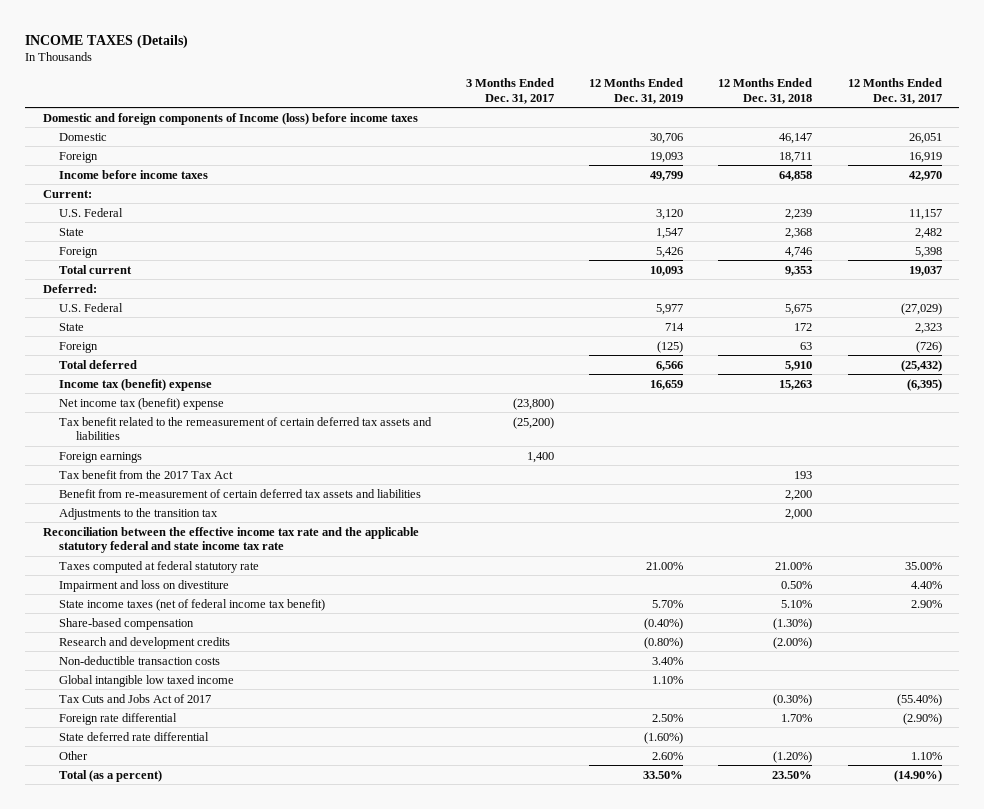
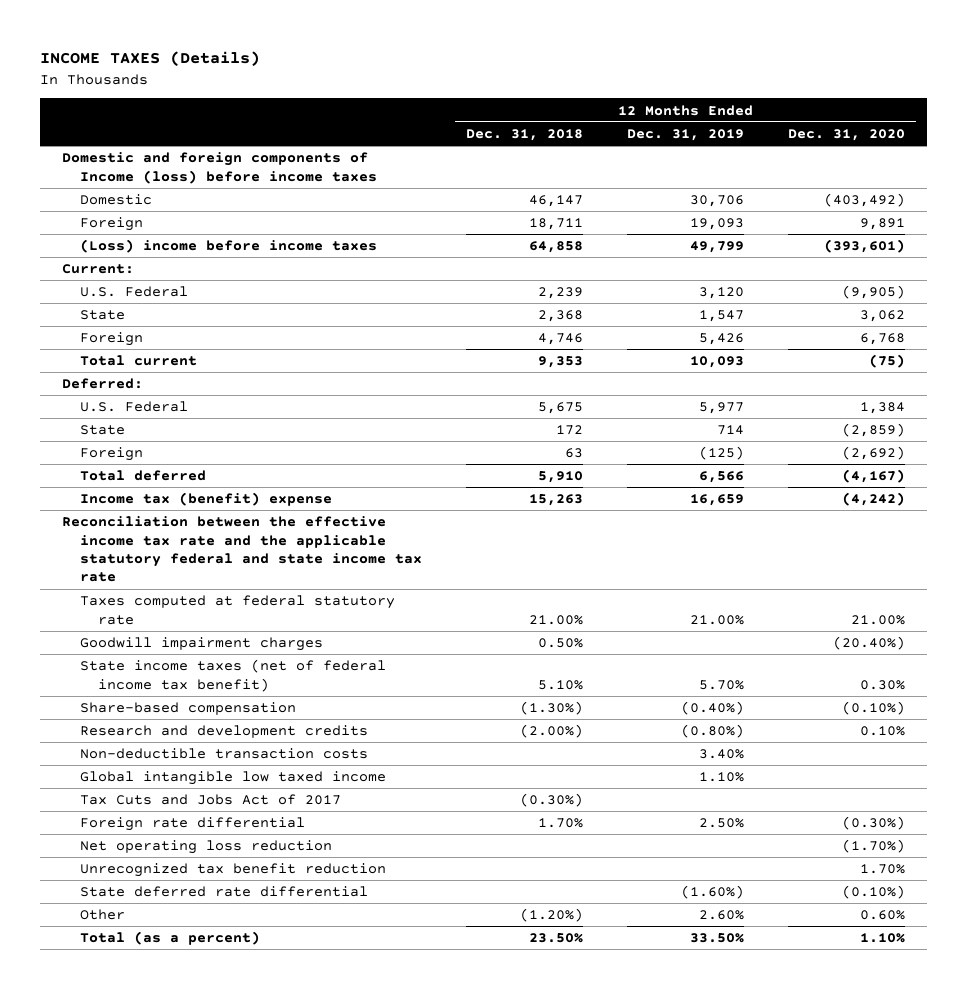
- | 3 Months Ended Dec. 31, 2017 | 12 Months Ended Dec. 31, 2019 | 12 Months Ended Dec. 31, 2018 | 12 Months Ended Dec. 31, 2017
+ | 12 Months Ended Dec. 31, 2018 | 12 Months Ended Dec. 31, 2019 | 12 Months Ended Dec. 31, 2020
- Income before income taxes | | 49,799 | 64,858 | 42,970
+ (Loss) income before income taxes | 64,858 | 49,799 | (393,601)
- Net income tax (benefit) expense | (23,800) | | |
- Tax benefit related to the remeasurement of certain deferred tax assets and liabilities | (25,200) | | |
- Foreign earnings | 1,400 | | |
- Tax benefit from the 2017 Tax Act | | | 193 |
- Benefit from re-measurement of certain deferred tax assets and liabilities | | | 2,200 |
- Adjustments to the transition tax | | | 2,000 |
- Impairment and loss on divestiture | | | 0.50% | 4.40%
+ Goodwill impairment charges | 0.50% | | (20.40%)
+ Net operating loss reduction | | | (1.70%)
+ Unrecognized tax benefit reduction | | | 1.70%

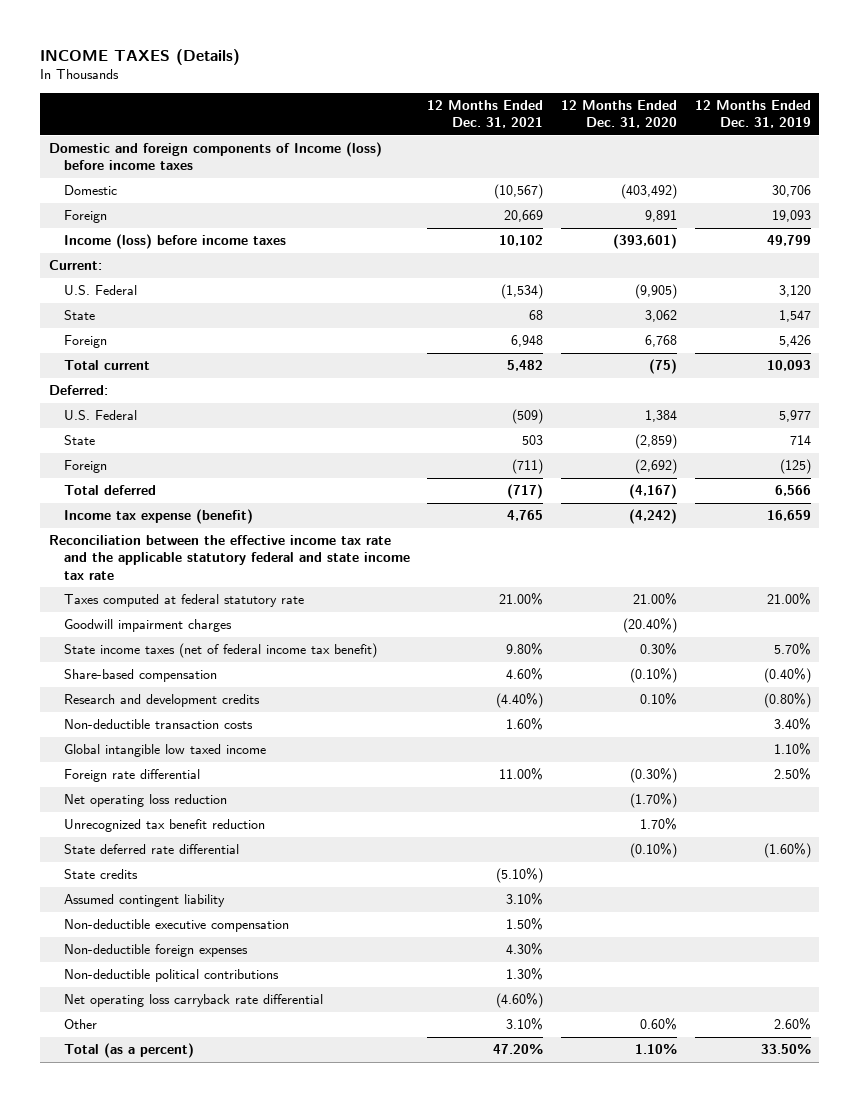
- | 12 Months Ended Dec. 31, 2018 | 12 Months Ended Dec. 31, 2019 | 12 Months Ended Dec. 31, 2020
+ | 12 Months Ended Dec. 31, 2021 | 12 Months Ended Dec. 31, 2020 | 12 Months Ended Dec. 31, 2019
- (Loss) income before income taxes | 64,858 | 49,799 | (393,601)
+ Income (loss) before income taxes | 10,102 | (393,601) | 49,799
- Income tax (benefit) expense | 15,263 | 16,659 | (4,242)
+ Income tax expense (benefit) | 4,765 | (4,242) | 16,659
- Tax Cuts and Jobs Act of 2017 | (0.30%) | |
+ State credits | (5.10%) | |
+ Assumed contingent liability | 3.10% | |
+ Non-deductible executive compensation | 1.50% | |
+ Non-deductible foreign expenses | 4.30% | |
+ Non-deductible political contributions | 1.30% | |
+ Net operating loss carryback rate differential | (4.60%) | |

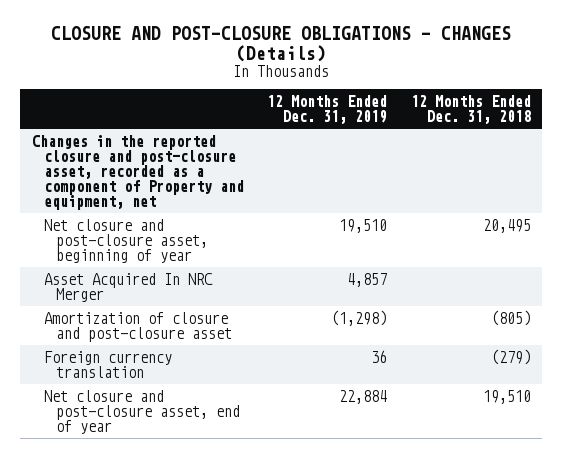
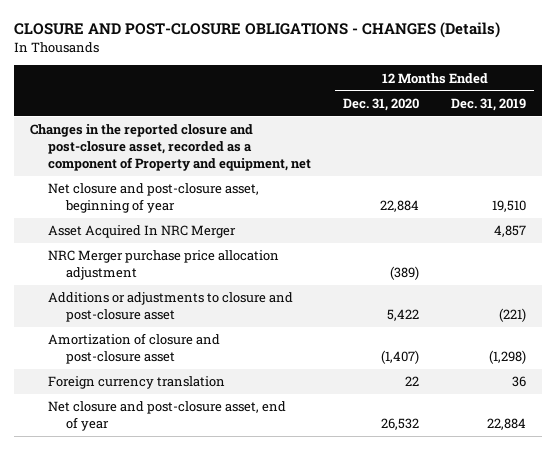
- | 12 Months Ended Dec. 31, 2019 | 12 Months Ended Dec. 31, 2018
+ | 12 Months Ended Dec. 31, 2020 | 12 Months Ended Dec. 31, 2019
+ NRC Merger purchase price allocation adjustment | (389) |
+ Additions or adjustments to closure and post-closure asset | 5,422 | (221)

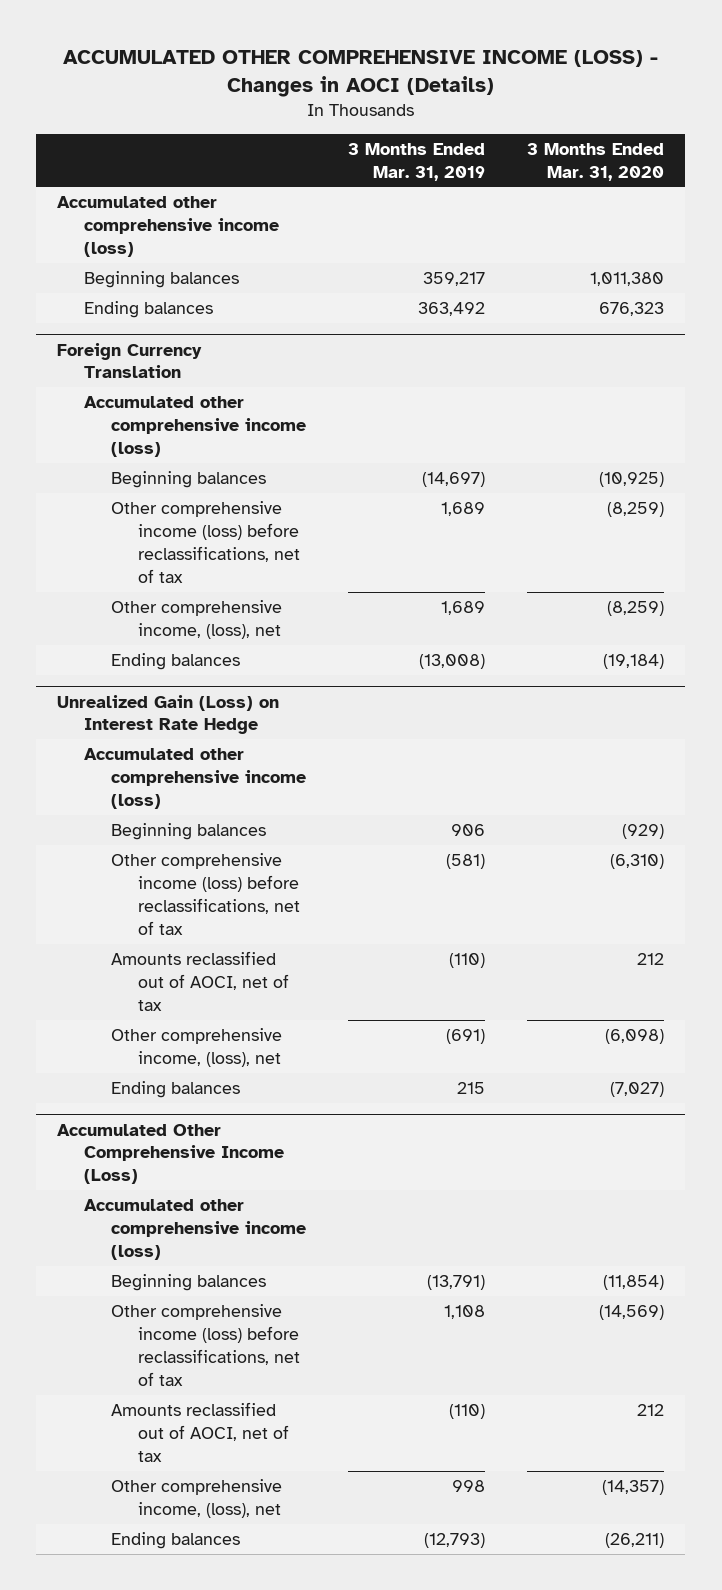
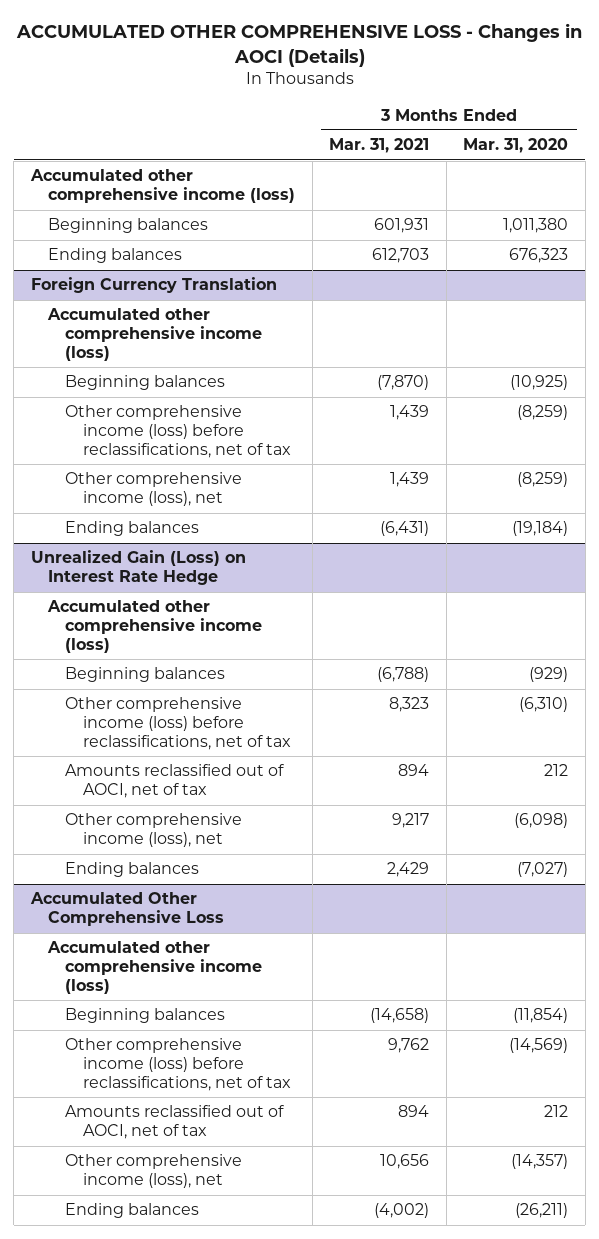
- ACCUMULATED OTHER COMPREHENSIVE INCOME (LOSS) - Changes in AOCI (Details)
+ ACCUMULATED OTHER COMPREHENSIVE LOSS - Changes in AOCI (Details)
- | 3 Months Ended Mar. 31, 2019 | 3 Months Ended Mar. 31, 2020
+ | 3 Months Ended Mar. 31, 2021 | 3 Months Ended Mar. 31, 2020
@ Foreign Currency Translation
- Other comprehensive income, (loss), net | 1,689 | (8,259)
+ Other comprehensive income (loss), net | 1,439 | (8,259)
@ Unrealized Gain (Loss) on Interest Rate Hedge
- Other comprehensive income, (loss), net | (691) | (6,098)
+ Other comprehensive income (loss), net | 9,217 | (6,098)
- Accumulated Other Comprehensive Income (Loss)
+ Accumulated Other Comprehensive Loss
- Other comprehensive income, (loss), net | 998 | (14,357)
+ Other comprehensive income (loss), net | 10,656 | (14,357)

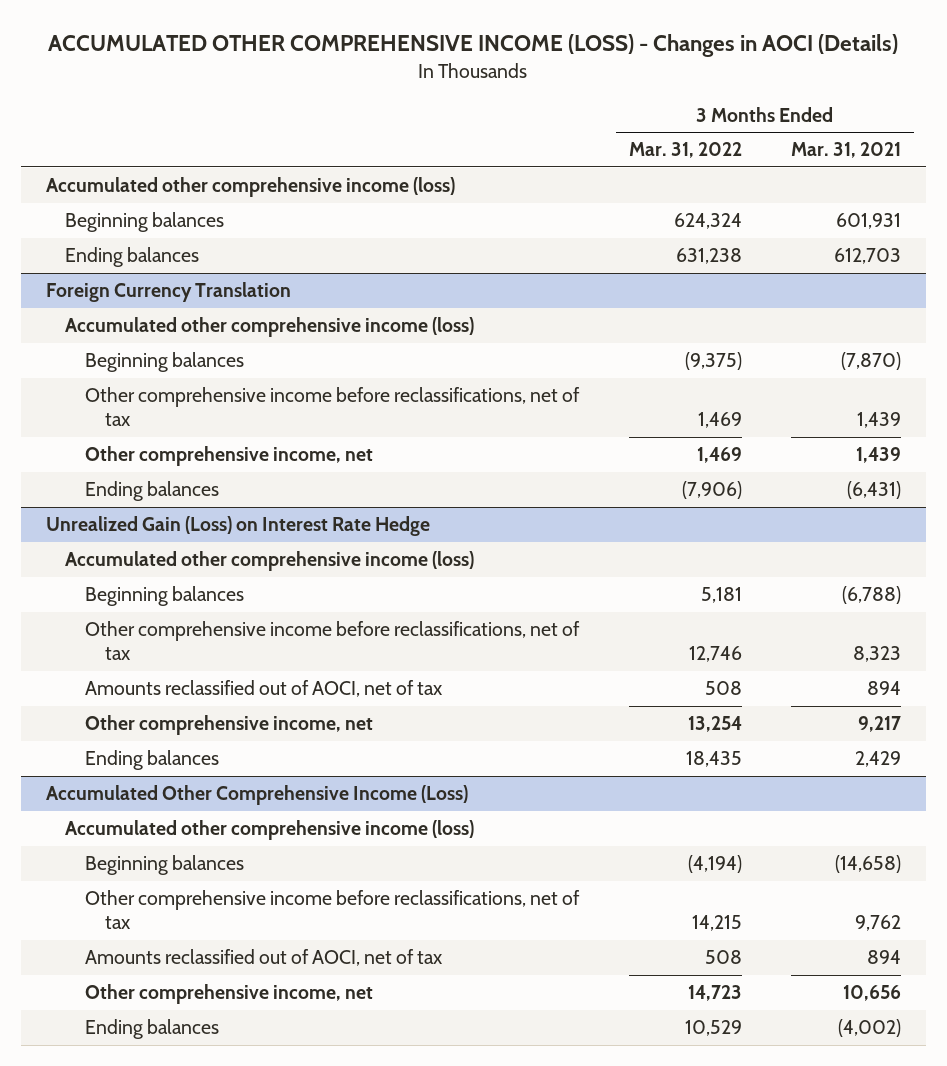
- ACCUMULATED OTHER COMPREHENSIVE LOSS - Changes in AOCI (Details)
+ ACCUMULATED OTHER COMPREHENSIVE INCOME (LOSS) - Changes in AOCI (Details)
- | 3 Months Ended Mar. 31, 2021 | 3 Months Ended Mar. 31, 2020
+ | 3 Months Ended Mar. 31, 2022 | 3 Months Ended Mar. 31, 2021
@ Foreign Currency Translation
- Other comprehensive income (loss) before reclassifications, net of tax | 1,439 | (8,259)
- Other comprehensive income (loss), net | 1,439 | (8,259)
+ Other comprehensive income before reclassifications, net of tax | 1,469 | 1,439
+ Other comprehensive income, net | 1,469 | 1,439
@ Unrealized Gain (Loss) on Interest Rate Hedge
- Other comprehensive income (loss) before reclassifications, net of tax | 8,323 | (6,310)
+ Other comprehensive income before reclassifications, net of tax | 12,746 | 8,323
- Other comprehensive income (loss), net | 9,217 | (6,098)
+ Other comprehensive income, net | 13,254 | 9,217
- Accumulated Other Comprehensive Loss
+ Accumulated Other Comprehensive Income (Loss)
- Other comprehensive income (loss) before reclassifications, net of tax | 9,762 | (14,569)
+ Other comprehensive income before reclassifications, net of tax | 14,215 | 9,762
- Other comprehensive income (loss), net | 10,656 | (14,357)
+ Other comprehensive income, net | 14,723 | 10,656

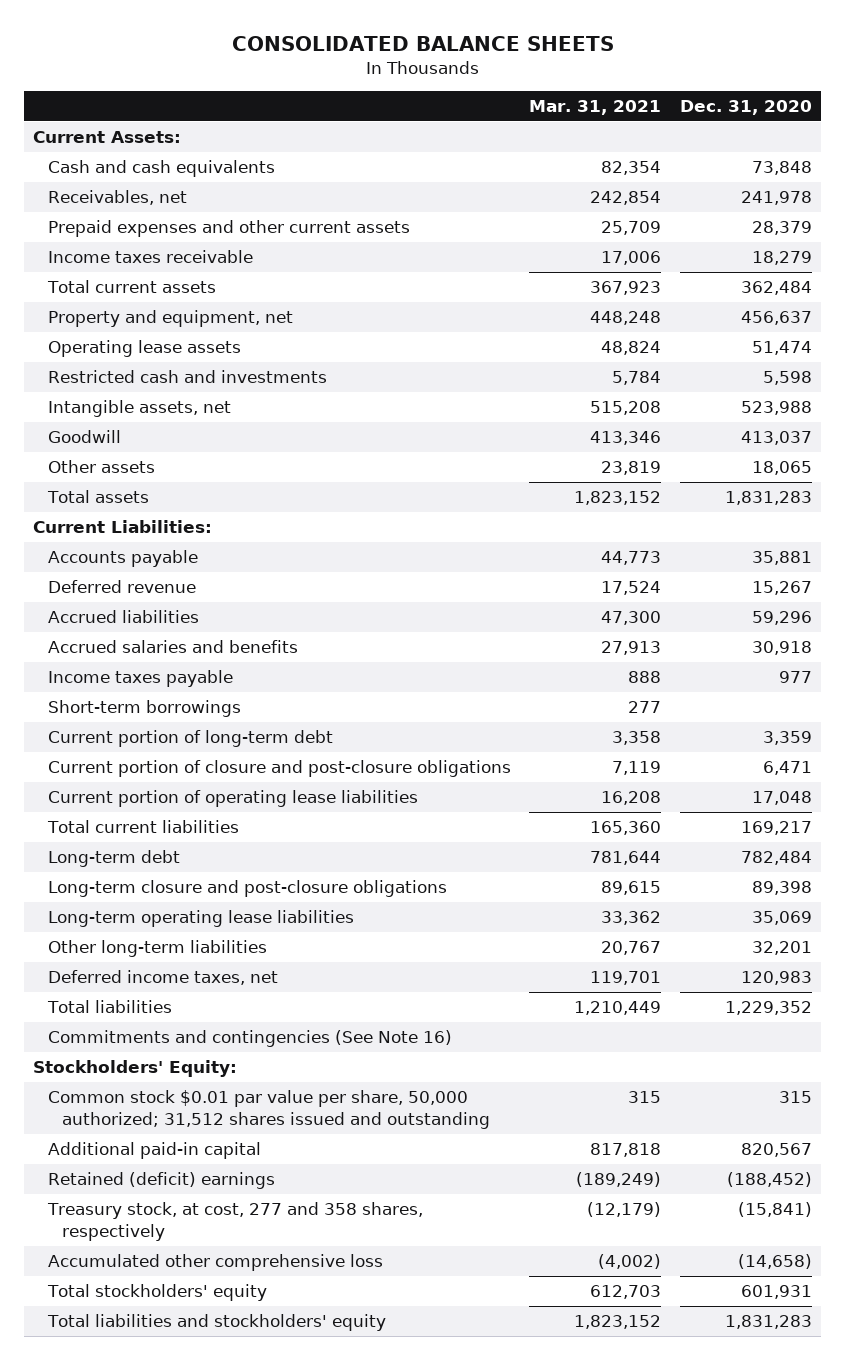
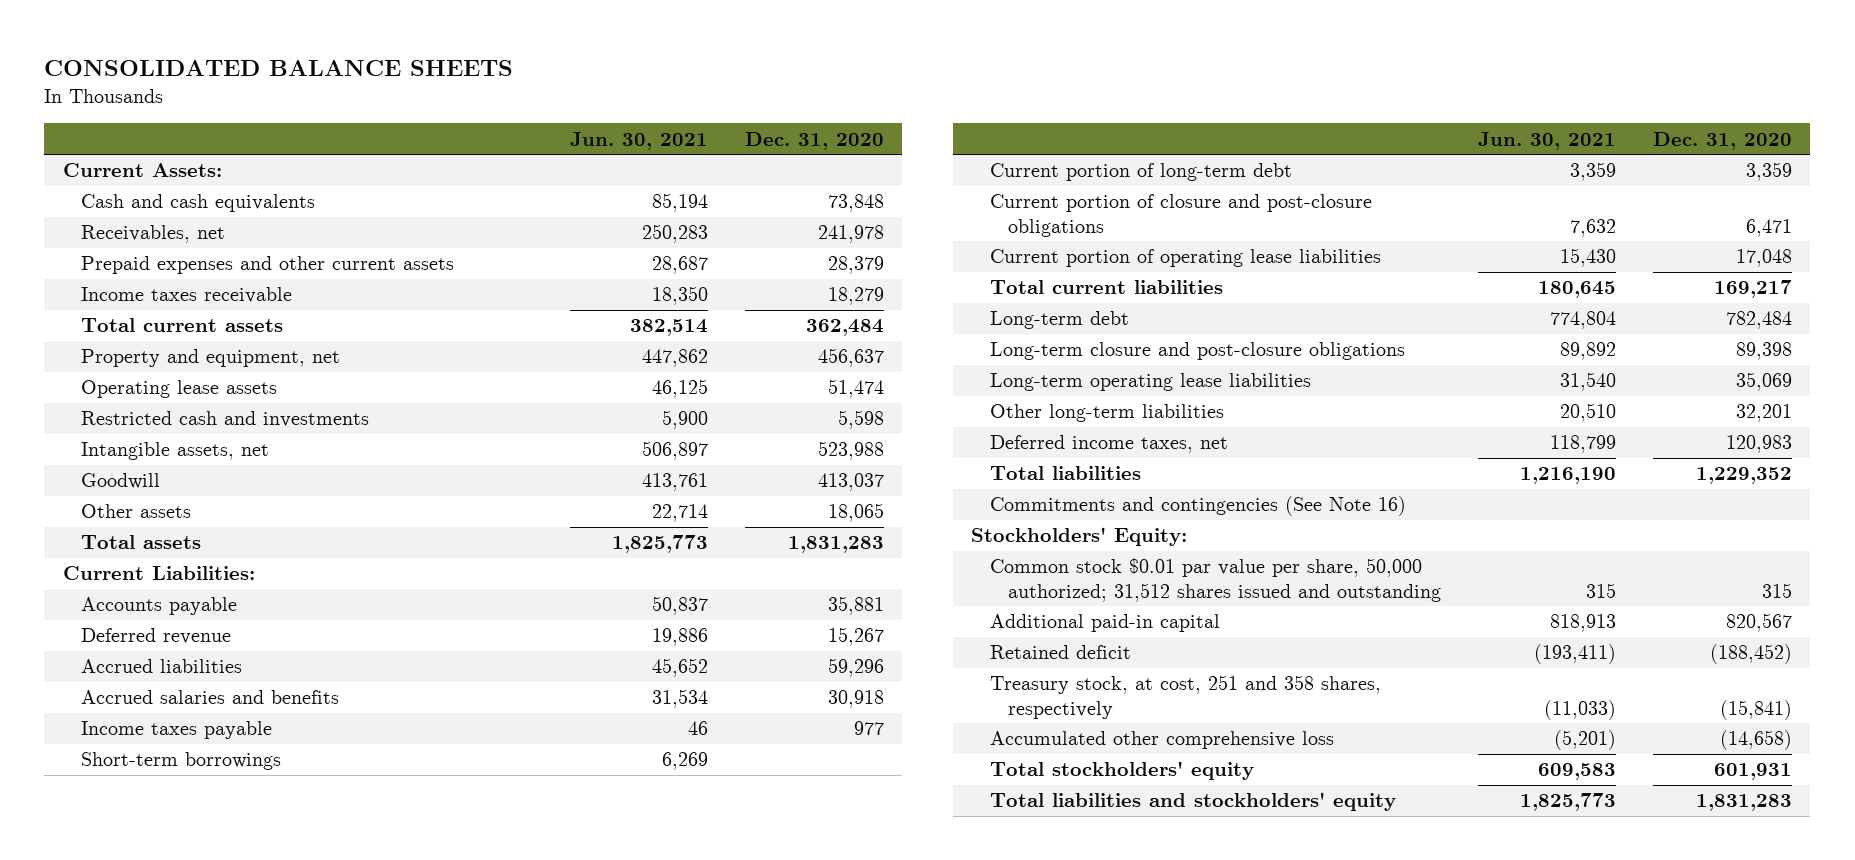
- | Mar. 31, 2021 | Dec. 31, 2020
+ | Jun. 30, 2021 | Dec. 31, 2020
- Retained (deficit) earnings | (189,249) | (188,452)
- Treasury stock, at cost, 277 and 358 shares, respectively | (12,179) | (15,841)
+ Retained deficit | (193,411) | (188,452)
+ Treasury stock, at cost, 251 and 358 shares, respectively | (11,033) | (15,841)

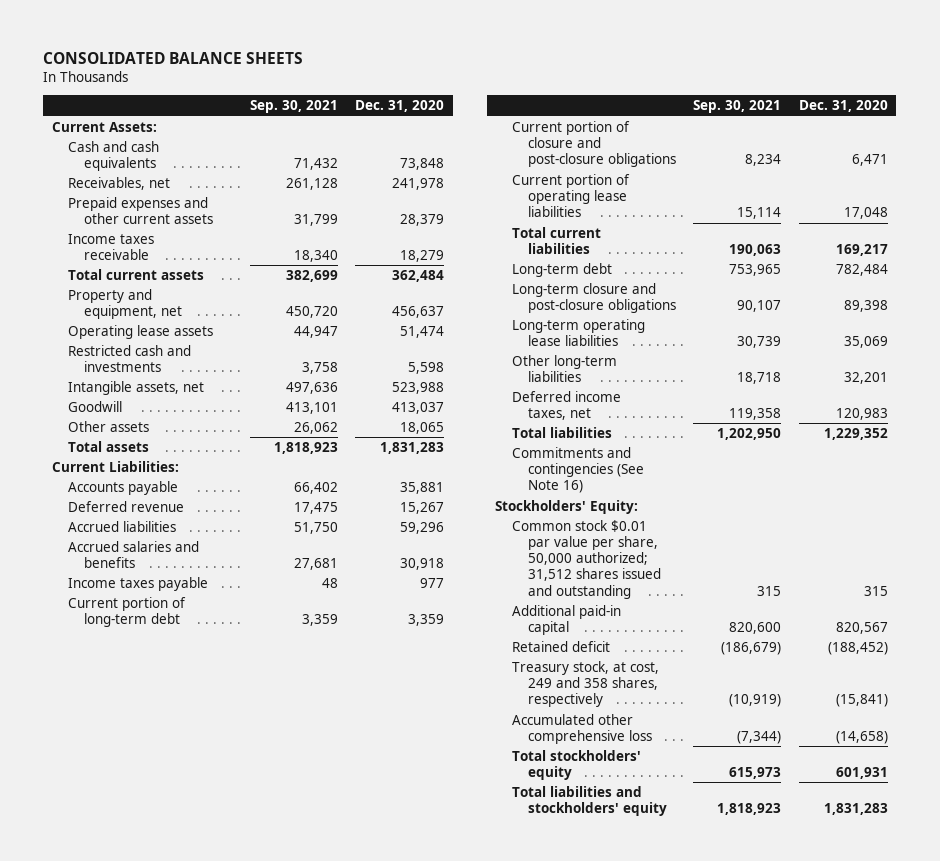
- | Jun. 30, 2021 | Dec. 31, 2020
+ | Sep. 30, 2021 | Dec. 31, 2020
- Short-term borrowings | 6,269 |
- Treasury stock, at cost, 251 and 358 shares, respectively | (11,033) | (15,841)
+ Treasury stock, at cost, 249 and 358 shares, respectively | (10,919) | (15,841)

